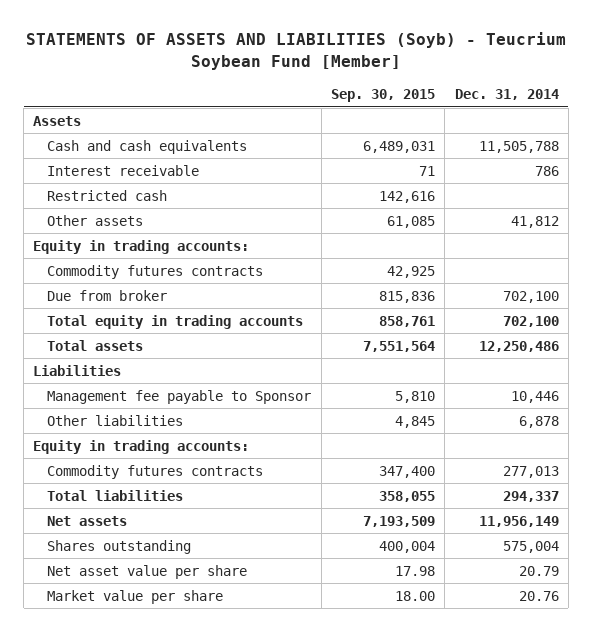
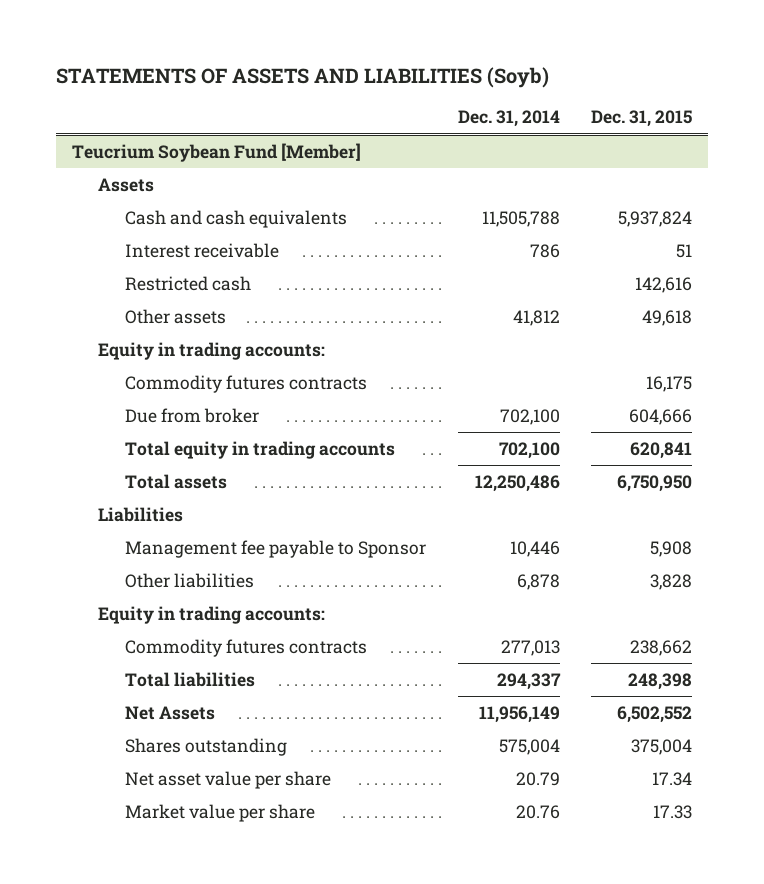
- STATEMENTS OF ASSETS AND LIABILITIES (Soyb) - Teucrium Soybean Fund [Member]
+ STATEMENTS OF ASSETS AND LIABILITIES (Soyb)
- | Sep. 30, 2015 | Dec. 31, 2014
+ | Dec. 31, 2014 | Dec. 31, 2015
+ Teucrium Soybean Fund [Member]
- Net assets | 7,193,509 | 11,956,149
+ Net Assets | 11,956,149 | 6,502,552

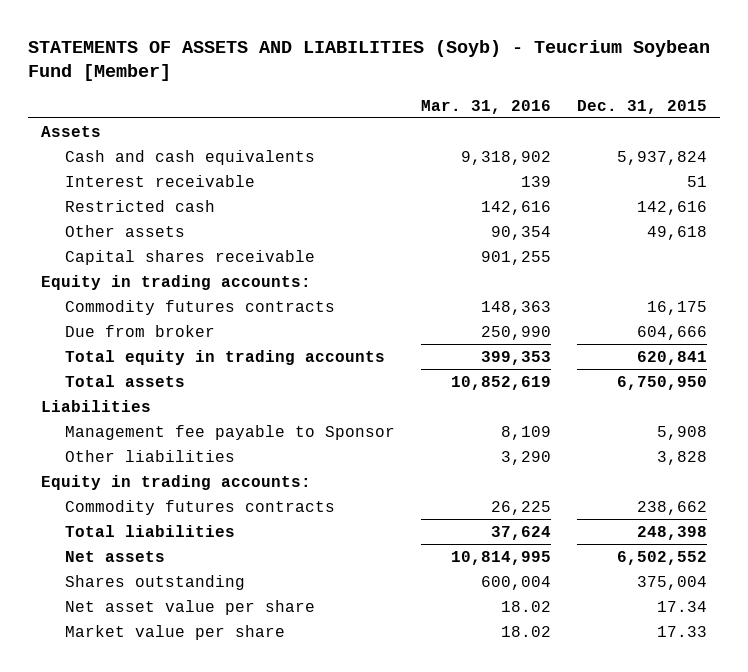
- STATEMENTS OF ASSETS AND LIABILITIES (Soyb)
+ STATEMENTS OF ASSETS AND LIABILITIES (Soyb) - Teucrium Soybean Fund [Member]
- | Dec. 31, 2014 | Dec. 31, 2015
+ | Mar. 31, 2016 | Dec. 31, 2015
- Teucrium Soybean Fund [Member]
+ Capital shares receivable | 901,255 |
- Net Assets | 11,956,149 | 6,502,552
+ Net assets | 10,814,995 | 6,502,552

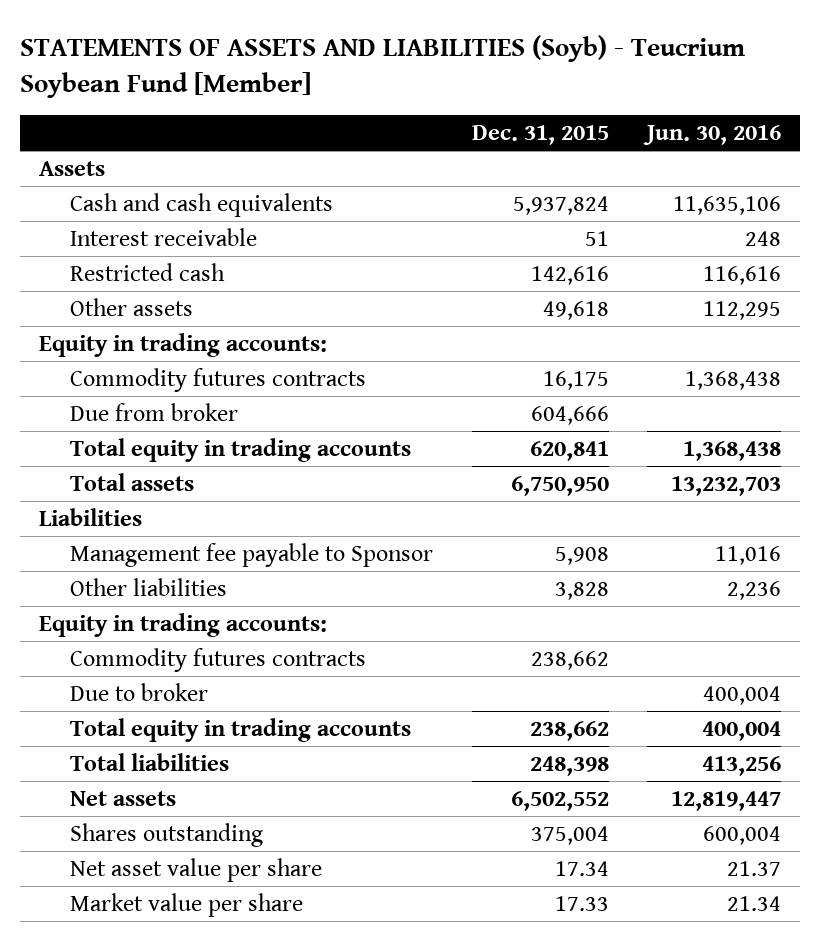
- | Mar. 31, 2016 | Dec. 31, 2015
+ | Dec. 31, 2015 | Jun. 30, 2016
- Capital shares receivable | 901,255 |
+ Due to broker | | 400,004
+ Total equity in trading accounts | 238,662 | 400,004

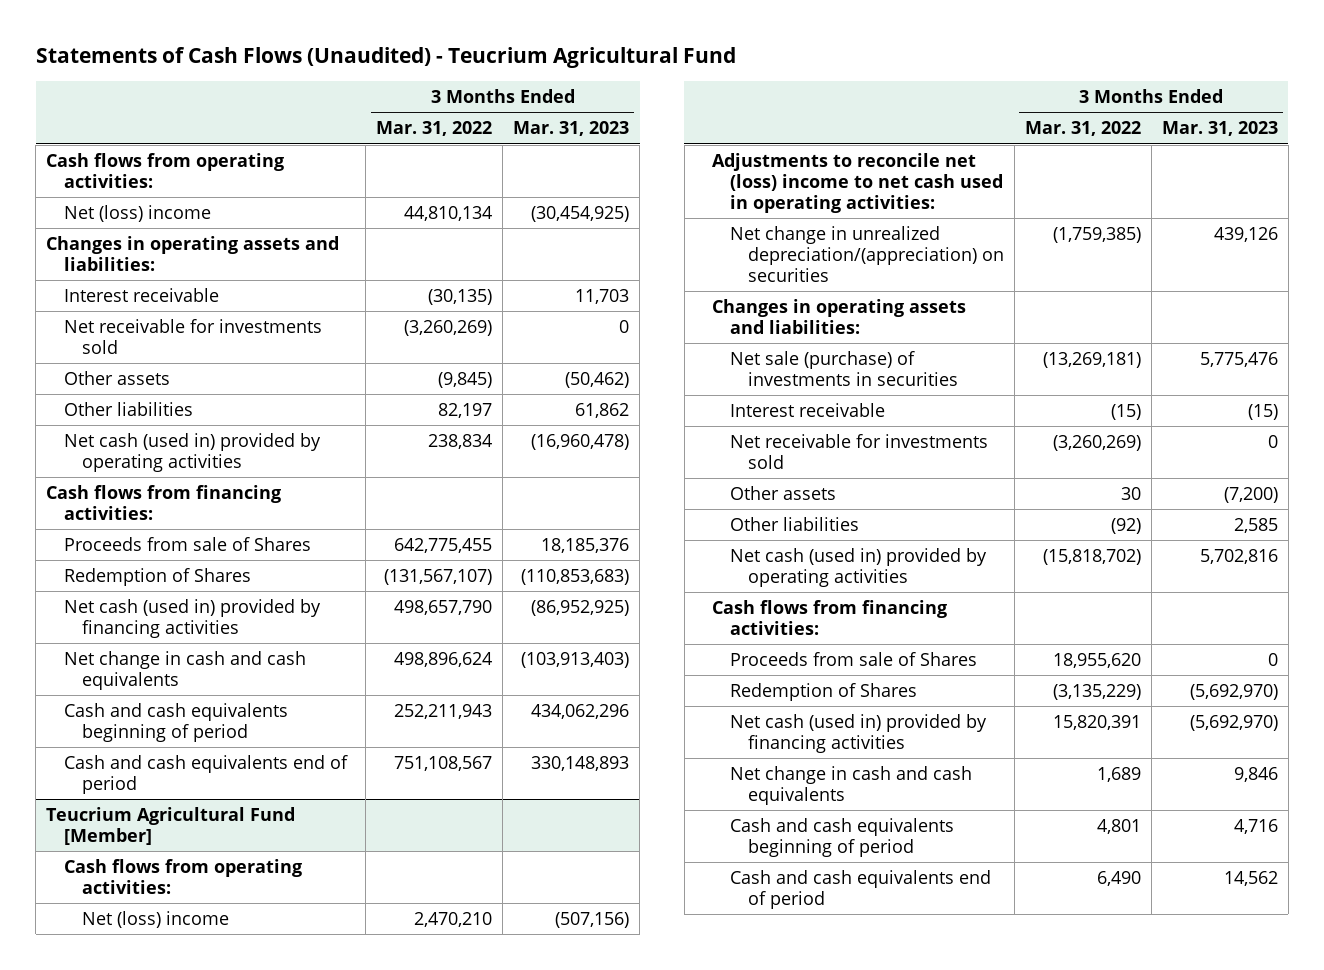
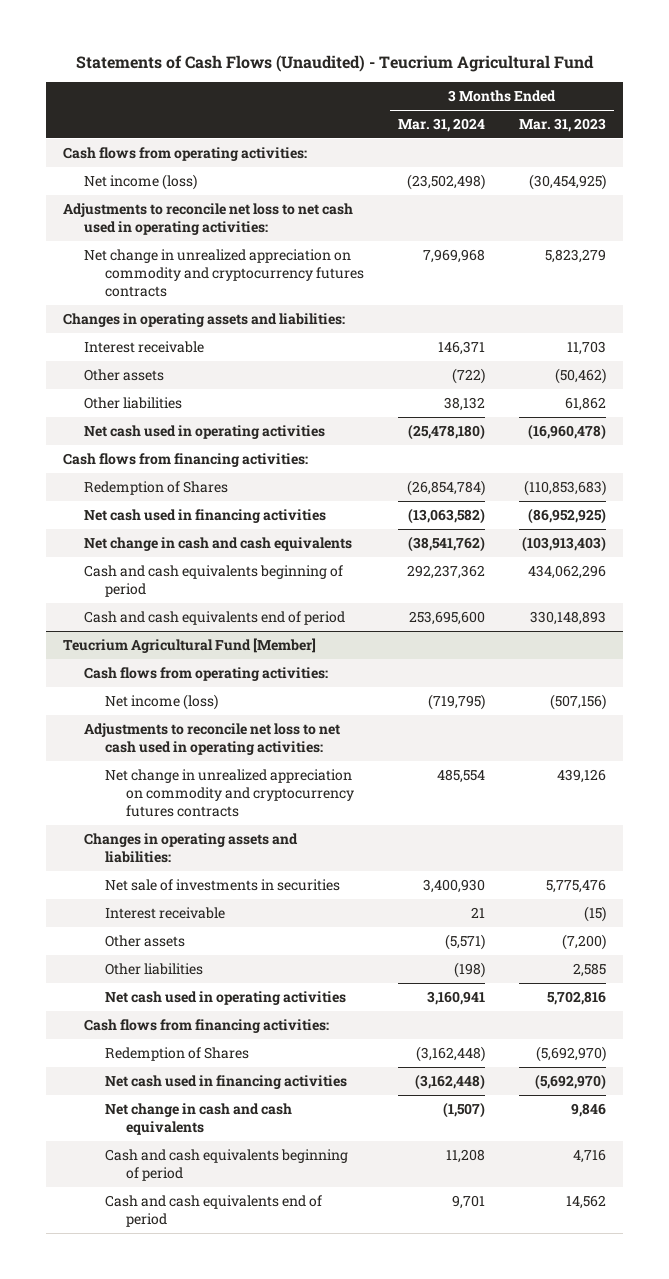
- | 3 Months Ended Mar. 31, 2022 | 3 Months Ended Mar. 31, 2023
+ | 3 Months Ended Mar. 31, 2024 | 3 Months Ended Mar. 31, 2023
- Net (loss) income | 44,810,134 | (30,454,925)
+ Net income (loss) | (23,502,498) | (30,454,925)
+ Adjustments to reconcile net loss to net cash used in operating activities:
+ Net change in unrealized appreciation on commodity and cryptocurrency futures contracts | 7,969,968 | 5,823,279
- Net receivable for investments sold | (3,260,269) | 0
- Net cash (used in) provided by operating activities | 238,834 | (16,960,478)
+ Net cash used in operating activities | (25,478,180) | (16,960,478)
- Proceeds from sale of Shares | 642,775,455 | 18,185,376
- Net cash (used in) provided by financing activities | 498,657,790 | (86,952,925)
+ Net cash used in financing activities | (13,063,582) | (86,952,925)
@ Teucrium Agricultural Fund [Member]
- Net (loss) income | 2,470,210 | (507,156)
- Adjustments to reconcile net (loss) income to net cash used in operating activities:
- Net change in unrealized depreciation/(appreciation) on securities | (1,759,385) | 439,126
+ Net income (loss) | (719,795) | (507,156)
+ Adjustments to reconcile net loss to net cash used in operating activities:
+ Net change in unrealized appreciation on commodity and cryptocurrency futures contracts | 485,554 | 439,126
- Net sale (purchase) of investments in securities | (13,269,181) | 5,775,476
+ Net sale of investments in securities | 3,400,930 | 5,775,476
- Net receivable for investments sold | (3,260,269) | 0
- Net cash (used in) provided by operating activities | (15,818,702) | 5,702,816
+ Net cash used in operating activities | 3,160,941 | 5,702,816
- Proceeds from sale of Shares | 18,955,620 | 0
- Net cash (used in) provided by financing activities | 15,820,391 | (5,692,970)
+ Net cash used in financing activities | (3,162,448) | (5,692,970)

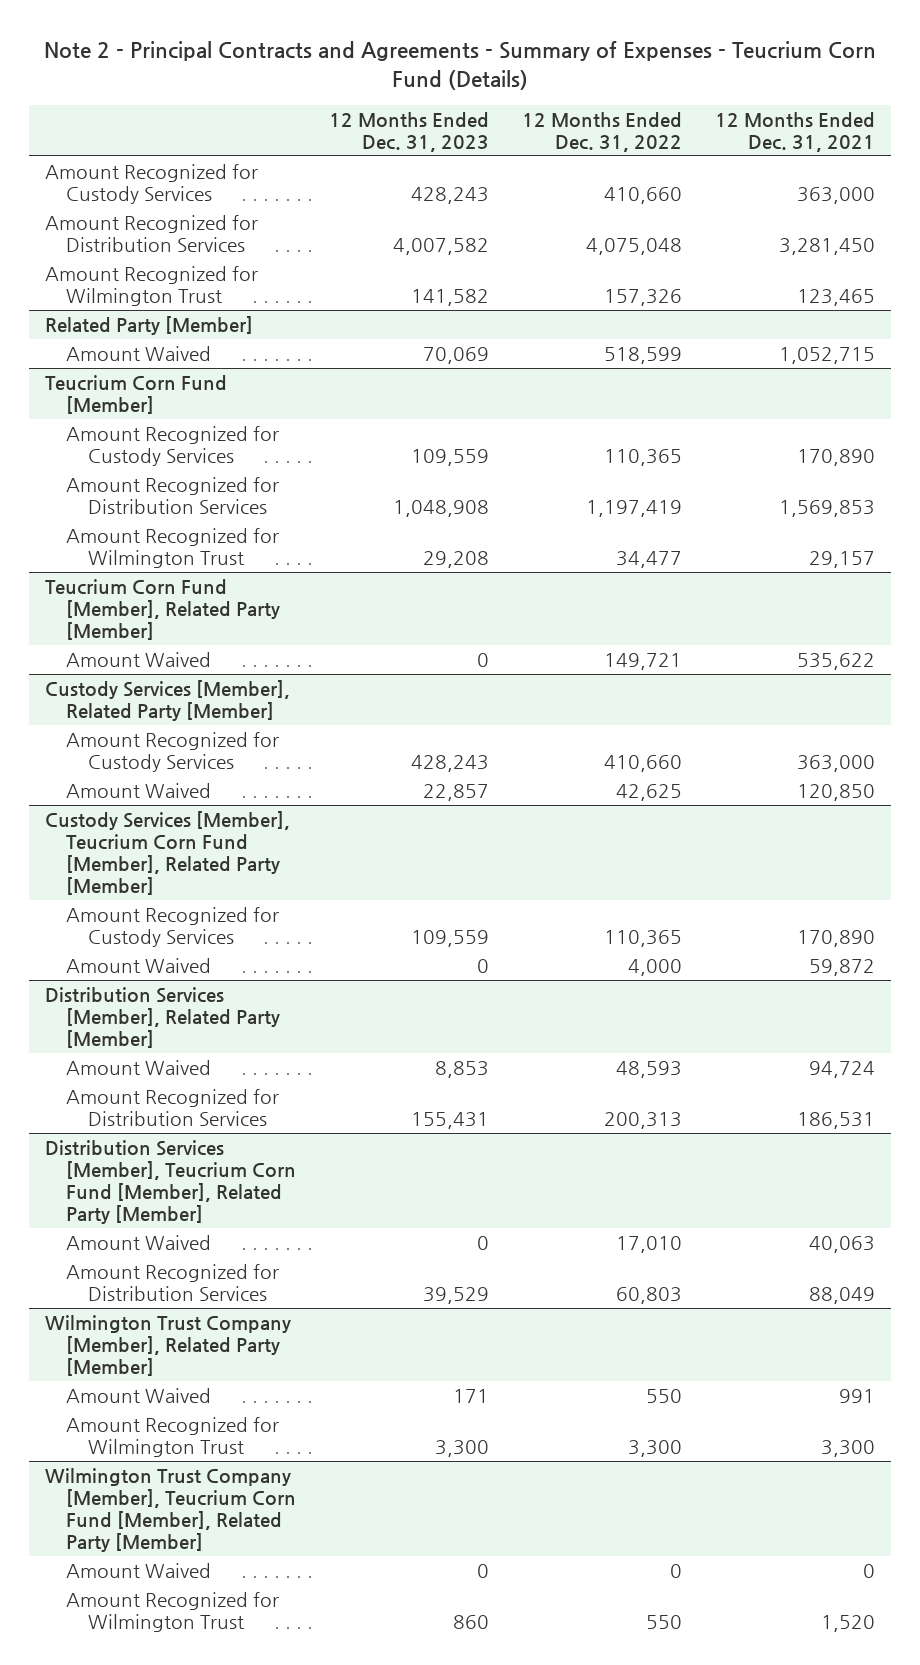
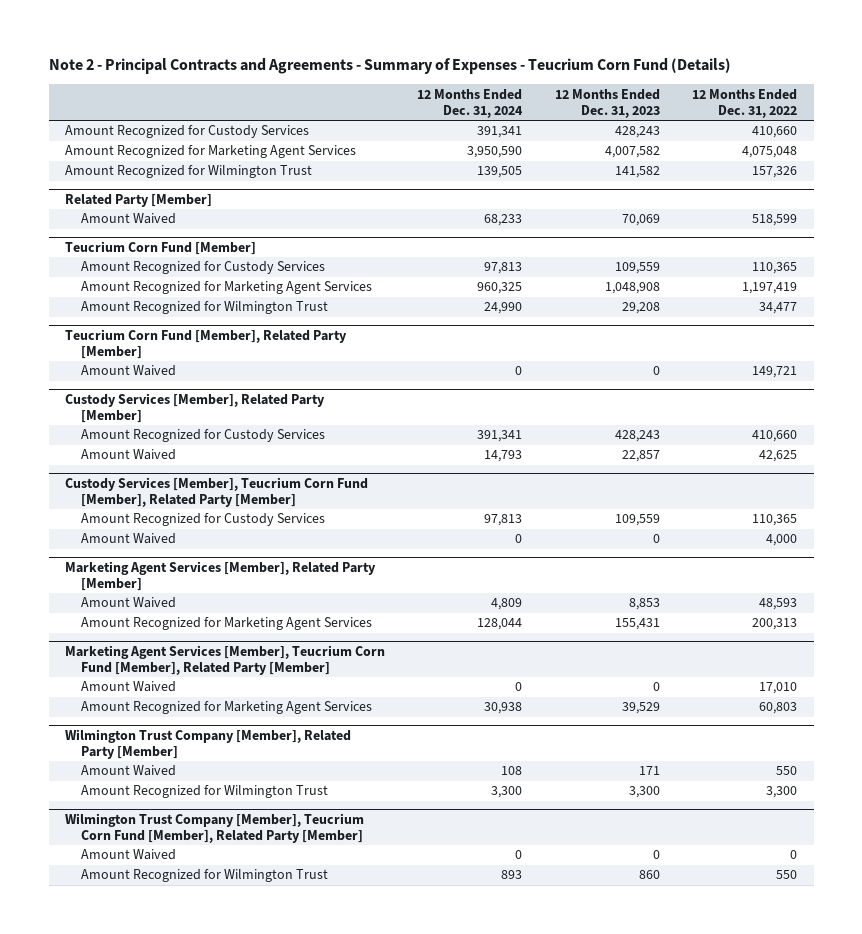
- | 12 Months Ended Dec. 31, 2023 | 12 Months Ended Dec. 31, 2022 | 12 Months Ended Dec. 31, 2021
+ | 12 Months Ended Dec. 31, 2024 | 12 Months Ended Dec. 31, 2023 | 12 Months Ended Dec. 31, 2022
- Amount Recognized for Distribution Services | 4,007,582 | 4,075,048 | 3,281,450
+ Amount Recognized for Marketing Agent Services | 3,950,590 | 4,007,582 | 4,075,048
@ Teucrium Corn Fund [Member]
- Amount Recognized for Distribution Services | 1,048,908 | 1,197,419 | 1,569,853
+ Amount Recognized for Marketing Agent Services | 960,325 | 1,048,908 | 1,197,419
- Distribution Services [Member], Related Party [Member]
+ Marketing Agent Services [Member], Related Party [Member]
- Amount Recognized for Distribution Services | 155,431 | 200,313 | 186,531
- Distribution Services [Member], Teucrium Corn Fund [Member], Related Party [Member]
+ Amount Recognized for Marketing Agent Services | 128,044 | 155,431 | 200,313
+ Marketing Agent Services [Member], Teucrium Corn Fund [Member], Related Party [Member]
- Amount Recognized for Distribution Services | 39,529 | 60,803 | 88,049
+ Amount Recognized for Marketing Agent Services | 30,938 | 39,529 | 60,803

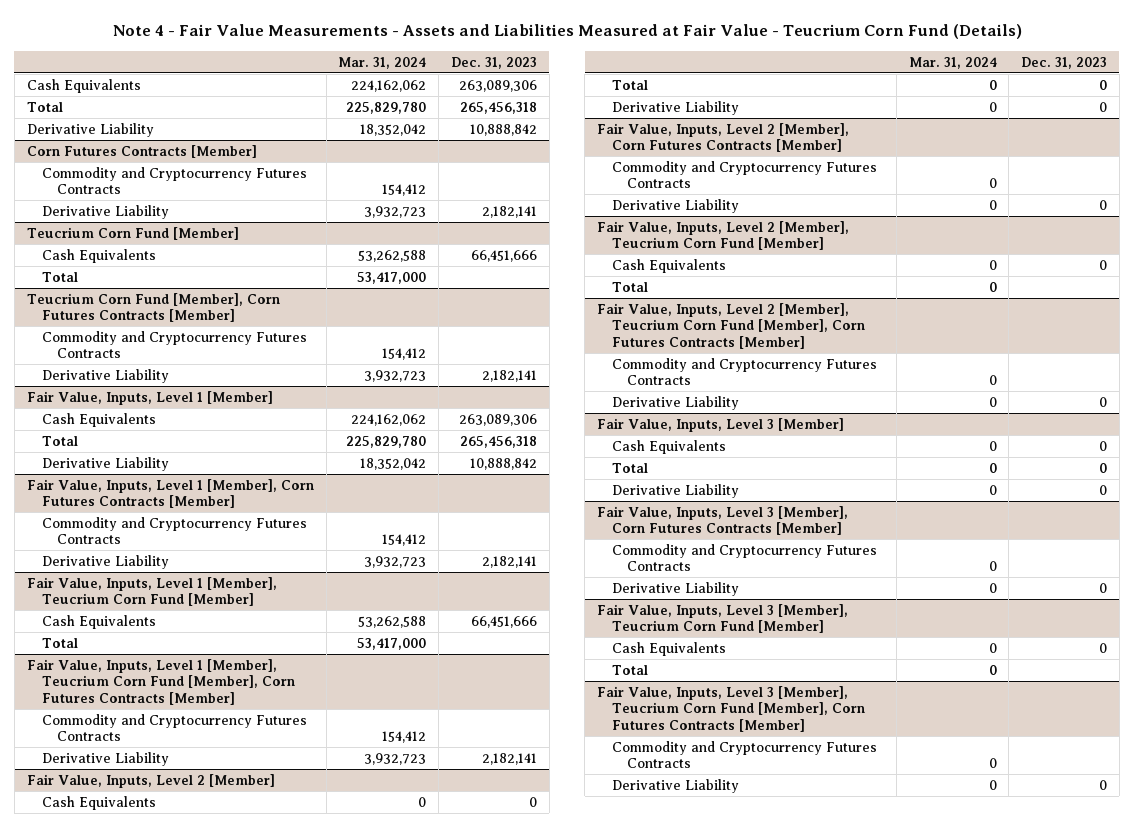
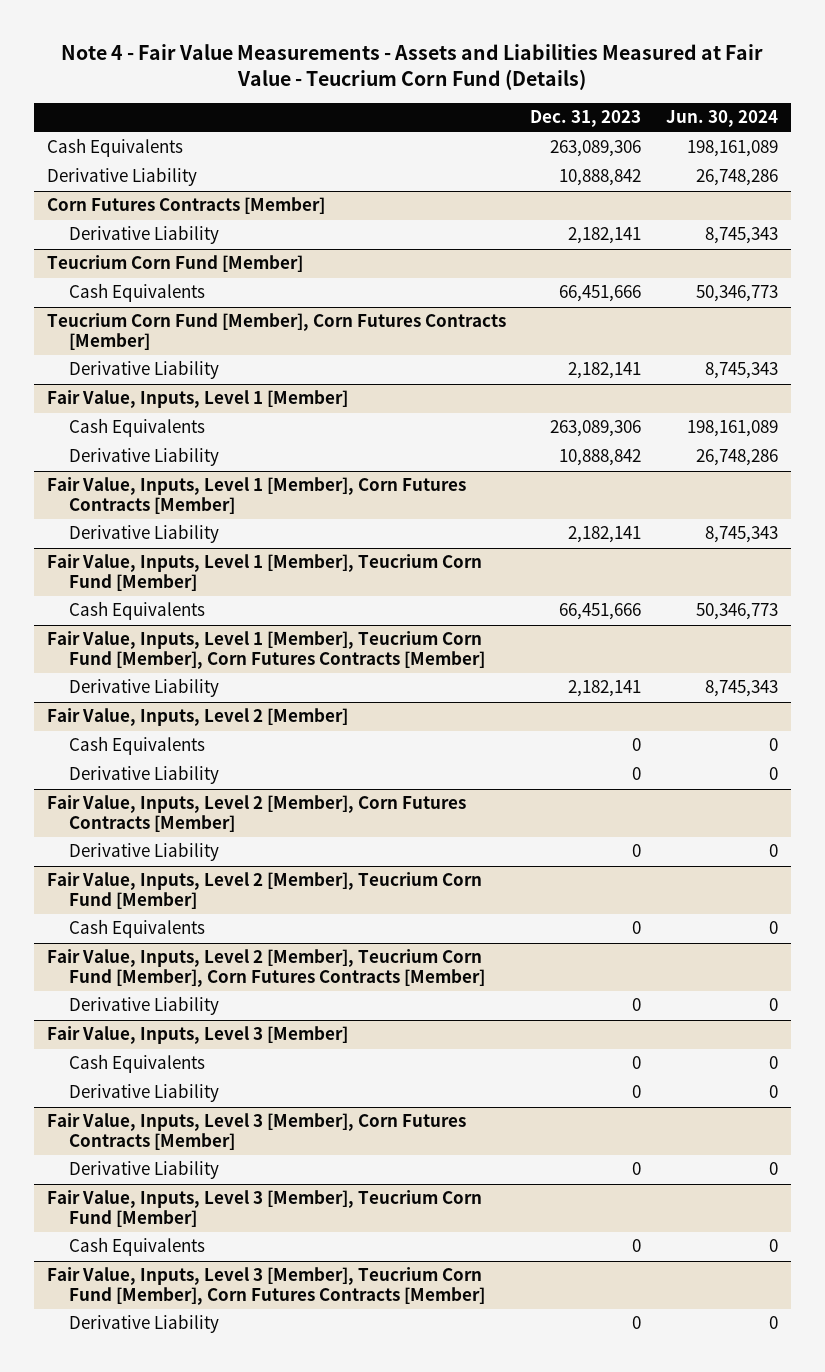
- | Mar. 31, 2024 | Dec. 31, 2023
+ | Dec. 31, 2023 | Jun. 30, 2024
- Total | 225,829,780 | 265,456,318
@ Corn Futures Contracts [Member]
- Commodity and Cryptocurrency Futures Contracts | 154,412 |
@ Teucrium Corn Fund [Member]
- Total | 53,417,000 |
@ Teucrium Corn Fund [Member], Corn Futures Contracts [Member]
- Commodity and Cryptocurrency Futures Contracts | 154,412 |
@ Fair Value, Inputs, Level 1 [Member]
- Total | 225,829,780 | 265,456,318
@ Fair Value, Inputs, Level 1 [Member], Corn Futures Contracts [Member]
- Commodity and Cryptocurrency Futures Contracts | 154,412 |
@ Fair Value, Inputs, Level 1 [Member], Teucrium Corn Fund [Member]
- Total | 53,417,000 |
@ Fair Value, Inputs, Level 1 [Member], Teucrium Corn Fund [Member], Corn Futures Contracts [Member]
- Commodity and Cryptocurrency Futures Contracts | 154,412 |
@ Fair Value, Inputs, Level 2 [Member]
- Total | 0 | 0
@ Fair Value, Inputs, Level 2 [Member], Corn Futures Contracts [Member]
- Commodity and Cryptocurrency Futures Contracts | 0 |
@ Fair Value, Inputs, Level 2 [Member], Teucrium Corn Fund [Member]
- Total | 0 |
@ Fair Value, Inputs, Level 2 [Member], Teucrium Corn Fund [Member], Corn Futures Contracts [Member]
- Commodity and Cryptocurrency Futures Contracts | 0 |
@ Fair Value, Inputs, Level 3 [Member]
- Total | 0 | 0
@ Fair Value, Inputs, Level 3 [Member], Corn Futures Contracts [Member]
- Commodity and Cryptocurrency Futures Contracts | 0 |
@ Fair Value, Inputs, Level 3 [Member], Teucrium Corn Fund [Member]
- Total | 0 |
@ Fair Value, Inputs, Level 3 [Member], Teucrium Corn Fund [Member], Corn Futures Contracts [Member]
- Commodity and Cryptocurrency Futures Contracts | 0 |

